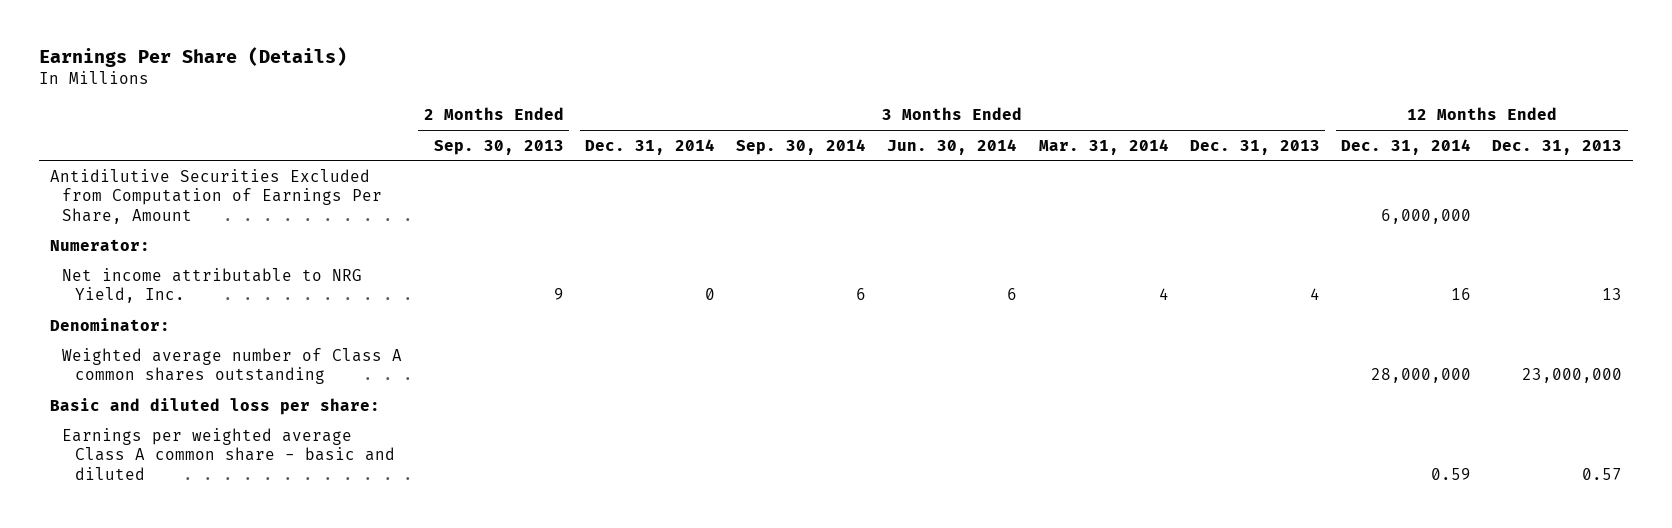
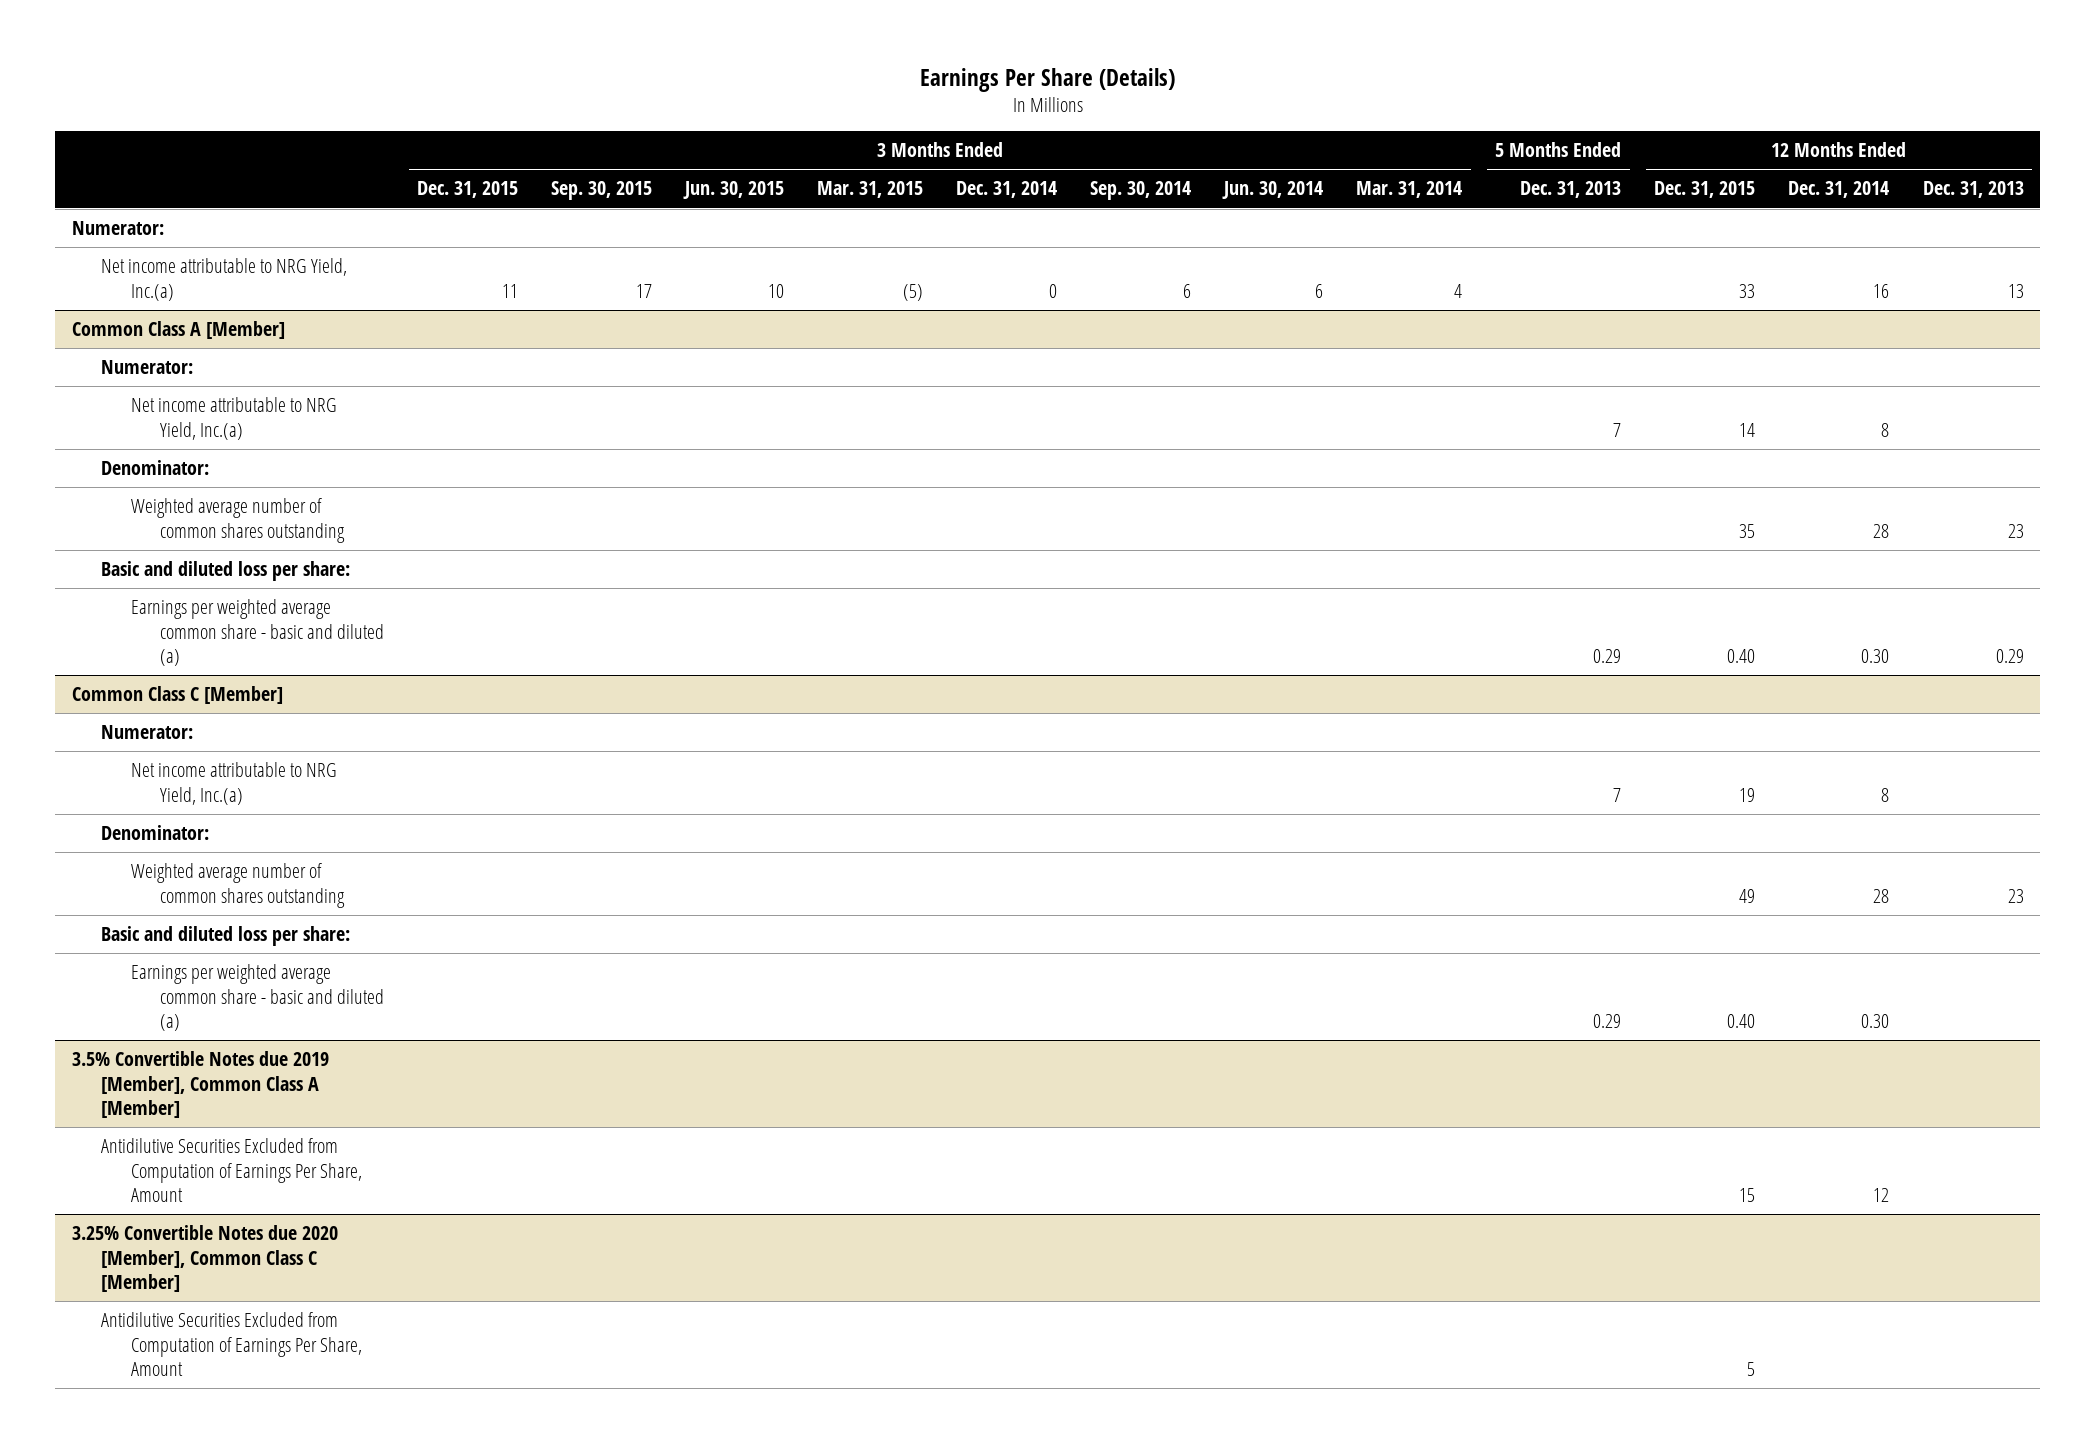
- | 2 Months Ended Sep. 30, 2013 | 3 Months Ended Dec. 31, 2014 | 3 Months Ended Sep. 30, 2014 | 3 Months Ended Jun. 30, 2014 | 3 Months Ended Mar. 31, 2014 | 3 Months Ended Dec. 31, 2013 | 12 Months Ended Dec. 31, 2014 | 12 Months Ended Dec. 31, 2013
+ | 3 Months Ended Dec. 31, 2015 | 3 Months Ended Sep. 30, 2015 | 3 Months Ended Jun. 30, 2015 | 3 Months Ended Mar. 31, 2015 | 3 Months Ended Dec. 31, 2014 | 3 Months Ended Sep. 30, 2014 | 3 Months Ended Jun. 30, 2014 | 3 Months Ended Mar. 31, 2014 | 5 Months Ended Dec. 31, 2013 | 12 Months Ended Dec. 31, 2015 | 12 Months Ended Dec. 31, 2014 | 12 Months Ended Dec. 31, 2013
- Antidilutive Securities Excluded from Computation of Earnings Per Share, Amount | | | | | | | 6,000,000 |
- Net income attributable to NRG Yield, Inc. | 9 | 0 | 6 | 6 | 4 | 4 | 16 | 13
+ Net income attributable to NRG Yield, Inc.(a) | 11 | 17 | 10 | (5) | 0 | 6 | 6 | 4 | | 33 | 16 | 13
+ Common Class A [Member]
+ Numerator:
+ Net income attributable to NRG Yield, Inc.(a) | | | | | | | | | 7 | 14 | 8 |
- Weighted average number of Class A common shares outstanding | | | | | | | 28,000,000 | 23,000,000
+ Weighted average number of common shares outstanding | | | | | | | | | | 35 | 28 | 23
- Earnings per weighted average Class A common share - basic and diluted | | | | | | | 0.59 | 0.57
+ Earnings per weighted average common share - basic and diluted (a) | | | | | | | | | 0.29 | 0.40 | 0.30 | 0.29
+ Common Class C [Member]
+ Numerator:
+ Net income attributable to NRG Yield, Inc.(a) | | | | | | | | | 7 | 19 | 8 |
+ Denominator:
+ Weighted average number of common shares outstanding | | | | | | | | | | 49 | 28 | 23
+ Basic and diluted loss per share:
+ Earnings per weighted average common share - basic and diluted (a) | | | | | | | | | 0.29 | 0.40 | 0.30 |
+ 3.5% Convertible Notes due 2019 [Member], Common Class A [Member]
+ Antidilutive Securities Excluded from Computation of Earnings Per Share, Amount | | | | | | | | | | 15 | 12 |
+ 3.25% Convertible Notes due 2020 [Member], Common Class C [Member]
+ Antidilutive Securities Excluded from Computation of Earnings Per Share, Amount | | | | | | | | | | 5 | |

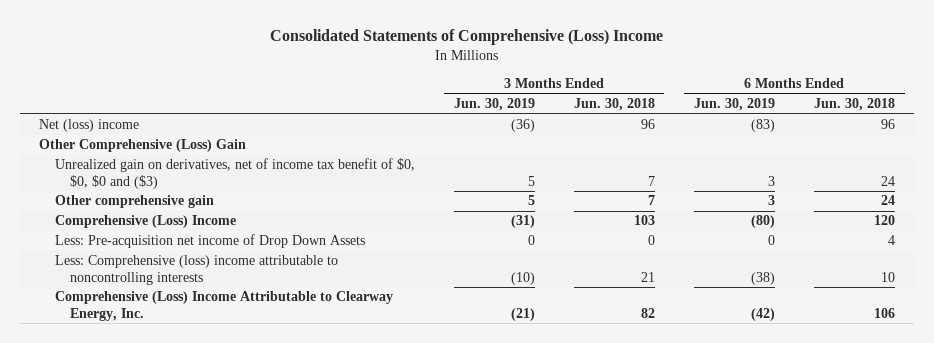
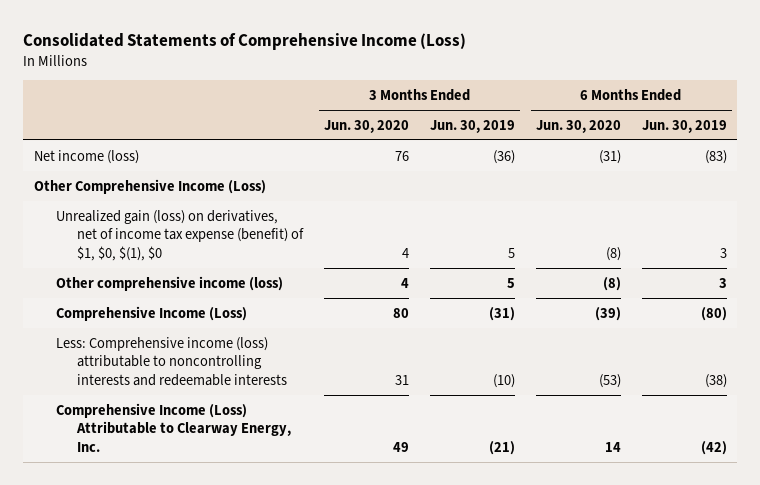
- Consolidated Statements of Comprehensive (Loss) Income
+ Consolidated Statements of Comprehensive Income (Loss)
- | 3 Months Ended Jun. 30, 2019 | 3 Months Ended Jun. 30, 2018 | 6 Months Ended Jun. 30, 2019 | 6 Months Ended Jun. 30, 2018
+ | 3 Months Ended Jun. 30, 2020 | 3 Months Ended Jun. 30, 2019 | 6 Months Ended Jun. 30, 2020 | 6 Months Ended Jun. 30, 2019
- Net (loss) income | (36) | 96 | (83) | 96
- Other Comprehensive (Loss) Gain
- Unrealized gain on derivatives, net of income tax benefit of $0, $0, $0 and ($3) | 5 | 7 | 3 | 24
- Other comprehensive gain | 5 | 7 | 3 | 24
- Comprehensive (Loss) Income | (31) | 103 | (80) | 120
- Less: Pre-acquisition net income of Drop Down Assets | 0 | 0 | 0 | 4
- Less: Comprehensive (loss) income attributable to noncontrolling interests | (10) | 21 | (38) | 10
- Comprehensive (Loss) Income Attributable to Clearway Energy, Inc. | (21) | 82 | (42) | 106
+ Net income (loss) | 76 | (36) | (31) | (83)
+ Other Comprehensive Income (Loss)
+ Unrealized gain (loss) on derivatives, net of income tax expense (benefit) of $1, $0, $(1), $0 | 4 | 5 | (8) | 3
+ Other comprehensive income (loss) | 4 | 5 | (8) | 3
+ Comprehensive Income (Loss) | 80 | (31) | (39) | (80)
+ Less: Comprehensive income (loss) attributable to noncontrolling interests and redeemable interests | 31 | (10) | (53) | (38)
+ Comprehensive Income (Loss) Attributable to Clearway Energy, Inc. | 49 | (21) | 14 | (42)

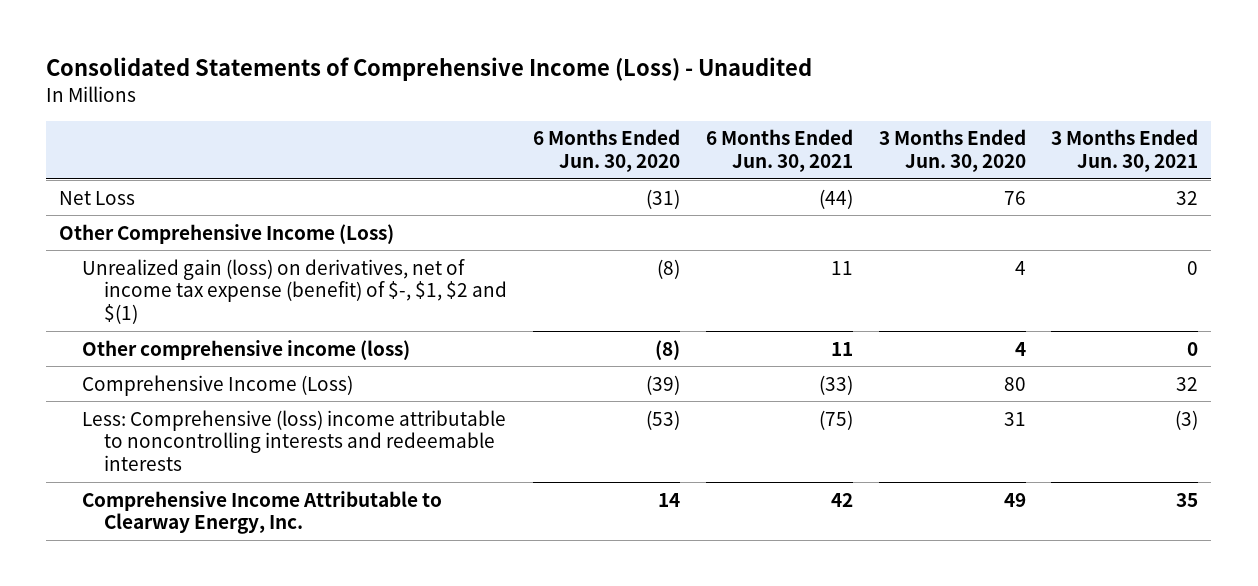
- Consolidated Statements of Comprehensive Income (Loss)
+ Consolidated Statements of Comprehensive Income (Loss) - Unaudited
- | 3 Months Ended Jun. 30, 2020 | 3 Months Ended Jun. 30, 2019 | 6 Months Ended Jun. 30, 2020 | 6 Months Ended Jun. 30, 2019
+ | 6 Months Ended Jun. 30, 2020 | 6 Months Ended Jun. 30, 2021 | 3 Months Ended Jun. 30, 2020 | 3 Months Ended Jun. 30, 2021
- Net income (loss) | 76 | (36) | (31) | (83)
+ Net Loss | (31) | (44) | 76 | 32
- Unrealized gain (loss) on derivatives, net of income tax expense (benefit) of $1, $0, $(1), $0 | 4 | 5 | (8) | 3
+ Unrealized gain (loss) on derivatives, net of income tax expense (benefit) of $-, $1, $2 and $(1) | (8) | 11 | 4 | 0
- Less: Comprehensive income (loss) attributable to noncontrolling interests and redeemable interests | 31 | (10) | (53) | (38)
- Comprehensive Income (Loss) Attributable to Clearway Energy, Inc. | 49 | (21) | 14 | (42)
+ Less: Comprehensive (loss) income attributable to noncontrolling interests and redeemable interests | (53) | (75) | 31 | (3)
+ Comprehensive Income Attributable to Clearway Energy, Inc. | 14 | 42 | 49 | 35

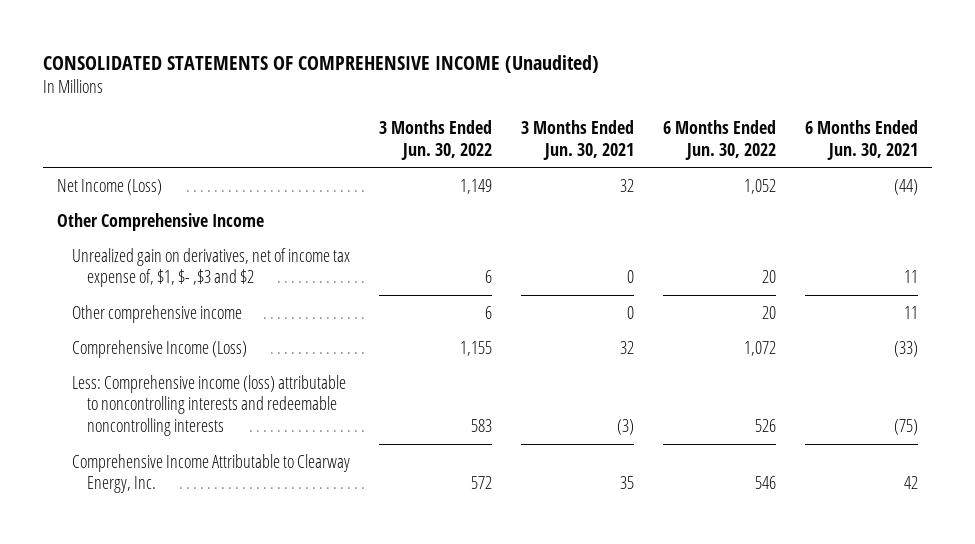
- Consolidated Statements of Comprehensive Income (Loss) - Unaudited
+ CONSOLIDATED STATEMENTS OF COMPREHENSIVE INCOME (Unaudited)
- | 6 Months Ended Jun. 30, 2020 | 6 Months Ended Jun. 30, 2021 | 3 Months Ended Jun. 30, 2020 | 3 Months Ended Jun. 30, 2021
+ | 3 Months Ended Jun. 30, 2022 | 3 Months Ended Jun. 30, 2021 | 6 Months Ended Jun. 30, 2022 | 6 Months Ended Jun. 30, 2021
- Net Loss | (31) | (44) | 76 | 32
- Other Comprehensive Income (Loss)
- Unrealized gain (loss) on derivatives, net of income tax expense (benefit) of $-, $1, $2 and $(1) | (8) | 11 | 4 | 0
- Other comprehensive income (loss) | (8) | 11 | 4 | 0
+ Net Income (Loss) | 1,149 | 32 | 1,052 | (44)
+ Other Comprehensive Income
+ Unrealized gain on derivatives, net of income tax expense of, $1, $- ,$3 and $2 | 6 | 0 | 20 | 11
+ Other comprehensive income | 6 | 0 | 20 | 11
- Less: Comprehensive (loss) income attributable to noncontrolling interests and redeemable interests | (53) | (75) | 31 | (3)
+ Less: Comprehensive income (loss) attributable to noncontrolling interests and redeemable noncontrolling interests | 583 | (3) | 526 | (75)

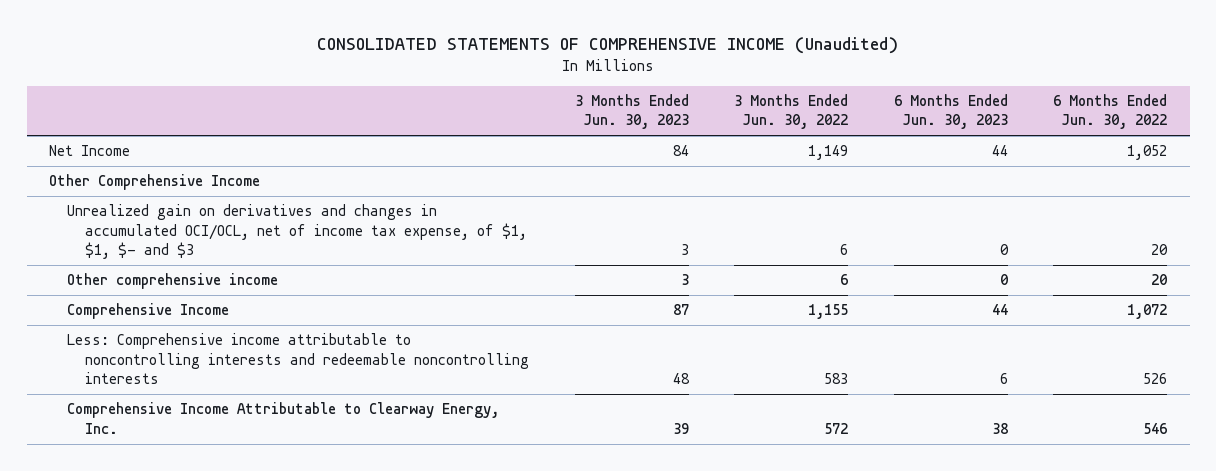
- | 3 Months Ended Jun. 30, 2022 | 3 Months Ended Jun. 30, 2021 | 6 Months Ended Jun. 30, 2022 | 6 Months Ended Jun. 30, 2021
+ | 3 Months Ended Jun. 30, 2023 | 3 Months Ended Jun. 30, 2022 | 6 Months Ended Jun. 30, 2023 | 6 Months Ended Jun. 30, 2022
- Net Income (Loss) | 1,149 | 32 | 1,052 | (44)
+ Net Income | 84 | 1,149 | 44 | 1,052
- Unrealized gain on derivatives, net of income tax expense of, $1, $- ,$3 and $2 | 6 | 0 | 20 | 11
+ Unrealized gain on derivatives and changes in accumulated OCI/OCL, net of income tax expense, of $1, $1, $- and $3 | 3 | 6 | 0 | 20
- Comprehensive Income (Loss) | 1,155 | 32 | 1,072 | (33)
- Less: Comprehensive income (loss) attributable to noncontrolling interests and redeemable noncontrolling interests | 583 | (3) | 526 | (75)
+ Comprehensive Income | 87 | 1,155 | 44 | 1,072
+ Less: Comprehensive income attributable to noncontrolling interests and redeemable noncontrolling interests | 48 | 583 | 6 | 526

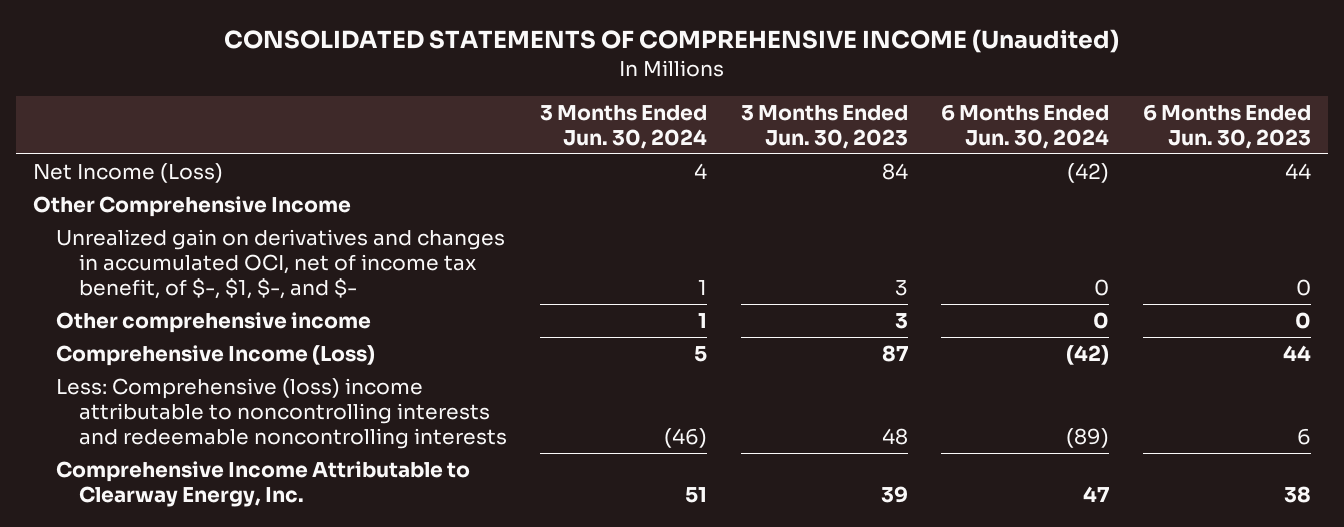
- | 3 Months Ended Jun. 30, 2023 | 3 Months Ended Jun. 30, 2022 | 6 Months Ended Jun. 30, 2023 | 6 Months Ended Jun. 30, 2022
+ | 3 Months Ended Jun. 30, 2024 | 3 Months Ended Jun. 30, 2023 | 6 Months Ended Jun. 30, 2024 | 6 Months Ended Jun. 30, 2023
- Net Income | 84 | 1,149 | 44 | 1,052
+ Net Income (Loss) | 4 | 84 | (42) | 44
- Unrealized gain on derivatives and changes in accumulated OCI/OCL, net of income tax expense, of $1, $1, $- and $3 | 3 | 6 | 0 | 20
+ Unrealized gain on derivatives and changes in accumulated OCI, net of income tax benefit, of $-, $1, $-, and $- | 1 | 3 | 0 | 0
- Comprehensive Income | 87 | 1,155 | 44 | 1,072
- Less: Comprehensive income attributable to noncontrolling interests and redeemable noncontrolling interests | 48 | 583 | 6 | 526
+ Comprehensive Income (Loss) | 5 | 87 | (42) | 44
+ Less: Comprehensive (loss) income attributable to noncontrolling interests and redeemable noncontrolling interests | (46) | 48 | (89) | 6

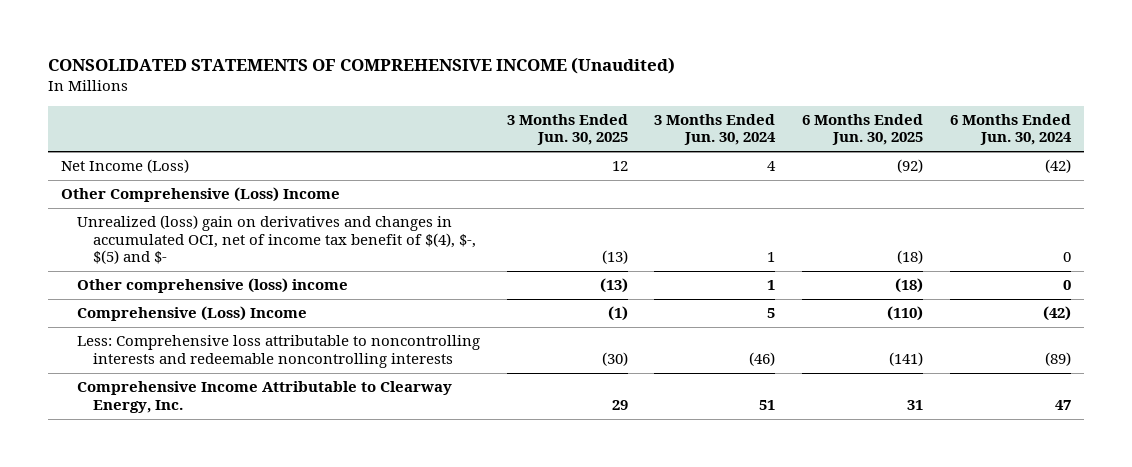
- | 3 Months Ended Jun. 30, 2024 | 3 Months Ended Jun. 30, 2023 | 6 Months Ended Jun. 30, 2024 | 6 Months Ended Jun. 30, 2023
+ | 3 Months Ended Jun. 30, 2025 | 3 Months Ended Jun. 30, 2024 | 6 Months Ended Jun. 30, 2025 | 6 Months Ended Jun. 30, 2024
- Other Comprehensive Income
- Unrealized gain on derivatives and changes in accumulated OCI, net of income tax benefit, of $-, $1, $-, and $- | 1 | 3 | 0 | 0
- Other comprehensive income | 1 | 3 | 0 | 0
- Comprehensive Income (Loss) | 5 | 87 | (42) | 44
- Less: Comprehensive (loss) income attributable to noncontrolling interests and redeemable noncontrolling interests | (46) | 48 | (89) | 6
+ Other Comprehensive (Loss) Income
+ Unrealized (loss) gain on derivatives and changes in accumulated OCI, net of income tax benefit of $(4), $-, $(5) and $- | (13) | 1 | (18) | 0
+ Other comprehensive (loss) income | (13) | 1 | (18) | 0
+ Comprehensive (Loss) Income | (1) | 5 | (110) | (42)
+ Less: Comprehensive loss attributable to noncontrolling interests and redeemable noncontrolling interests | (30) | (46) | (141) | (89)

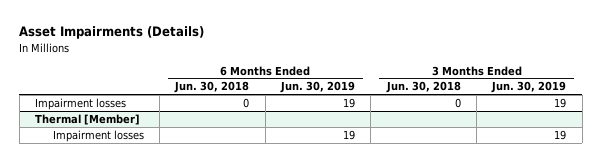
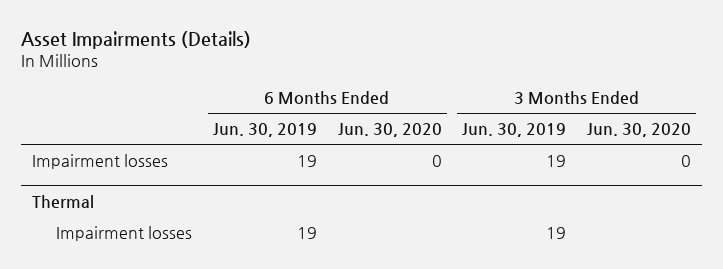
- | 6 Months Ended Jun. 30, 2018 | 6 Months Ended Jun. 30, 2019 | 3 Months Ended Jun. 30, 2018 | 3 Months Ended Jun. 30, 2019
+ | 6 Months Ended Jun. 30, 2019 | 6 Months Ended Jun. 30, 2020 | 3 Months Ended Jun. 30, 2019 | 3 Months Ended Jun. 30, 2020
- Thermal [Member]
+ Thermal

